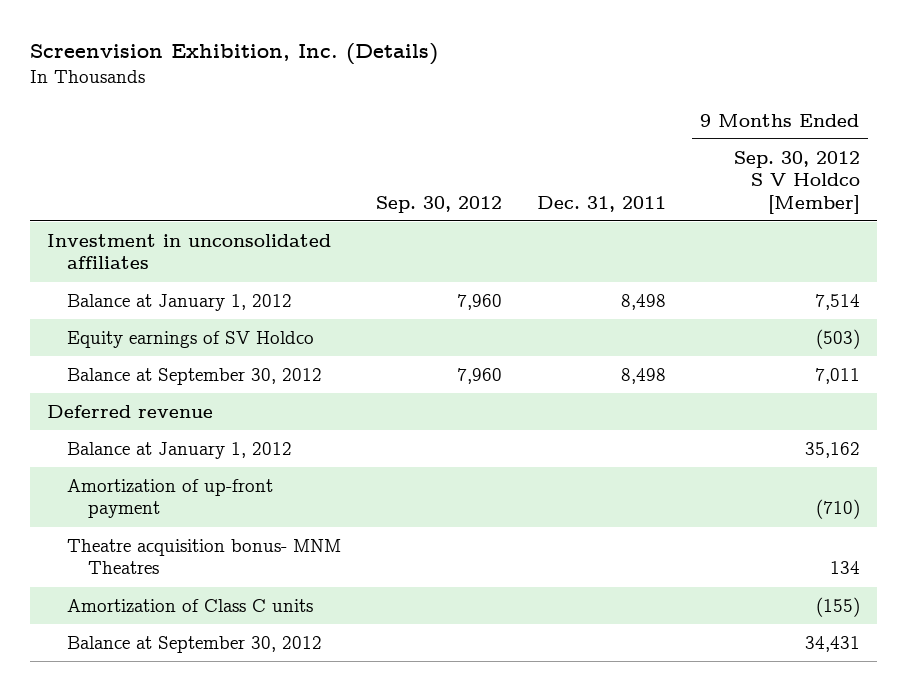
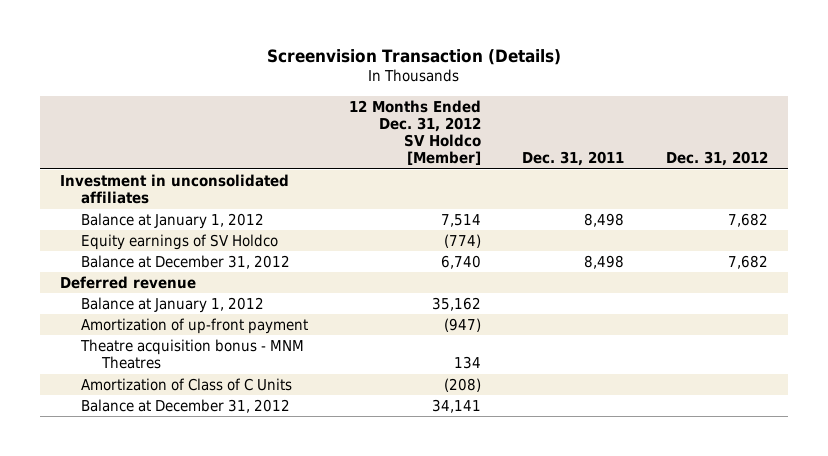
- Screenvision Exhibition, Inc. (Details)
+ Screenvision Transaction (Details)
- | Sep. 30, 2012 | Dec. 31, 2011 | 9 Months Ended Sep. 30, 2012 S V Holdco [Member]
+ | 12 Months Ended Dec. 31, 2012 SV Holdco [Member] | Dec. 31, 2011 | Dec. 31, 2012
- Balance at September 30, 2012 | 7,960 | 8,498 | 7,011
+ Balance at December 31, 2012 | 6,740 | 8,498 | 7,682
- Theatre acquisition bonus- MNM Theatres | | | 134
- Amortization of Class C units | | | (155)
- Balance at September 30, 2012 | | | 34,431
+ Theatre acquisition bonus - MNM Theatres | 134 | |
+ Amortization of Class of C Units | (208) | |
+ Balance at December 31, 2012 | 34,141 | |

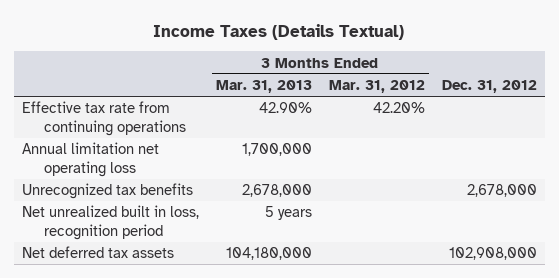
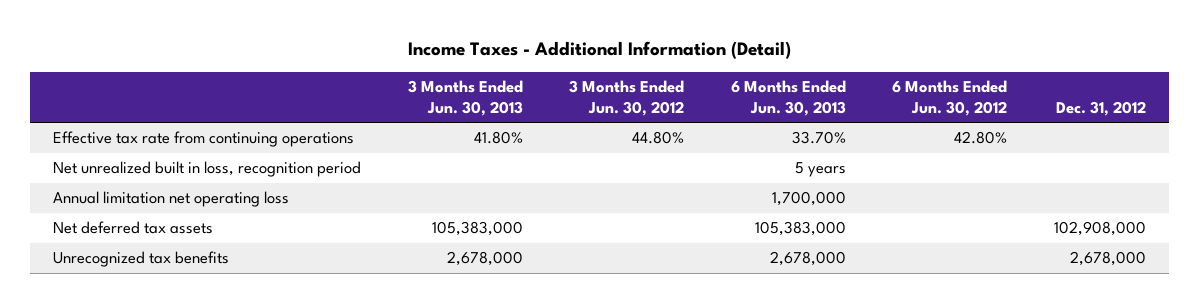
- Income Taxes (Details Textual)
+ Income Taxes - Additional Information (Detail)
- | 3 Months Ended Mar. 31, 2013 | 3 Months Ended Mar. 31, 2012 | Dec. 31, 2012
+ | 3 Months Ended Jun. 30, 2013 | 3 Months Ended Jun. 30, 2012 | 6 Months Ended Jun. 30, 2013 | 6 Months Ended Jun. 30, 2012 | Dec. 31, 2012
moved down: Annual limitation net operating loss | | | 1,700,000 | |
moved down: Unrecognized tax benefits | 2,678,000 | | 2,678,000 | | 2,678,000

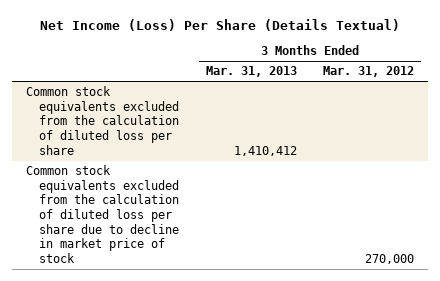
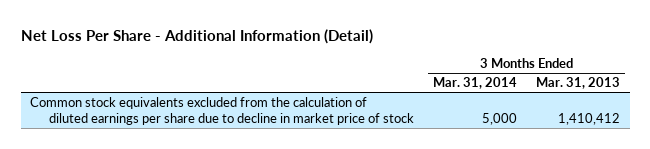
- Net Income (Loss) Per Share (Details Textual)
+ Net Loss Per Share - Additional Information (Detail)
- | 3 Months Ended Mar. 31, 2013 | 3 Months Ended Mar. 31, 2012
+ | 3 Months Ended Mar. 31, 2014 | 3 Months Ended Mar. 31, 2013
- Common stock equivalents excluded from the calculation of diluted loss per share | 1,410,412 |
- Common stock equivalents excluded from the calculation of diluted loss per share due to decline in market price of stock | | 270,000
+ Common stock equivalents excluded from the calculation of diluted earnings per share due to decline in market price of stock | 5,000 | 1,410,412

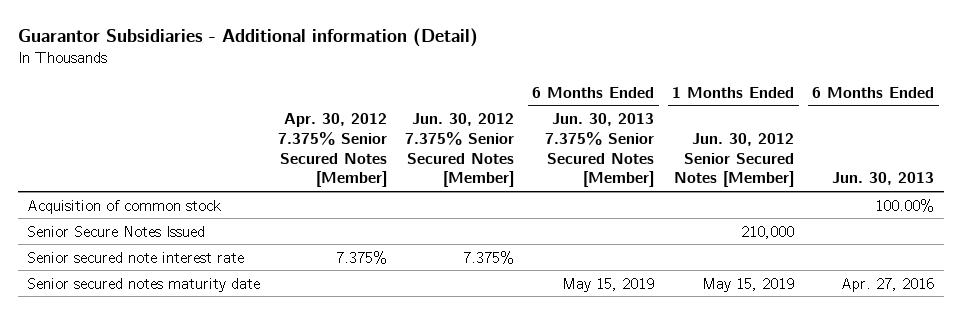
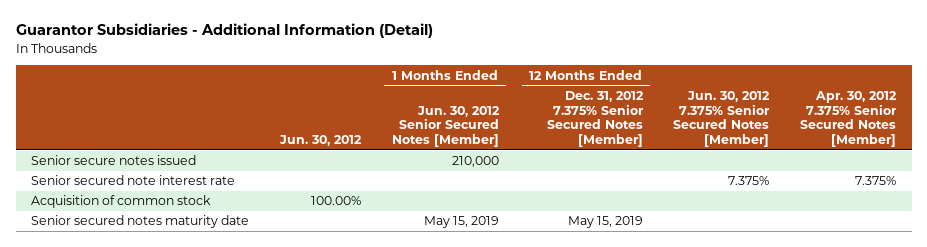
- Guarantor Subsidiaries - Additional information (Detail)
+ Guarantor Subsidiaries - Additional Information (Detail)
- | Apr. 30, 2012 7.375% Senior Secured Notes [Member] | Jun. 30, 2012 7.375% Senior Secured Notes [Member] | 6 Months Ended Jun. 30, 2013 7.375% Senior Secured Notes [Member] | 1 Months Ended Jun. 30, 2012 Senior Secured Notes [Member] | 6 Months Ended Jun. 30, 2013
+ | Jun. 30, 2012 | 1 Months Ended Jun. 30, 2012 Senior Secured Notes [Member] | 12 Months Ended Dec. 31, 2012 7.375% Senior Secured Notes [Member] | Jun. 30, 2012 7.375% Senior Secured Notes [Member] | Apr. 30, 2012 7.375% Senior Secured Notes [Member]
- Senior Secure Notes Issued | | | | 210,000 |
+ Senior secure notes issued | | 210,000 | | |
moved down: Acquisition of common stock | 100.00% | | | |

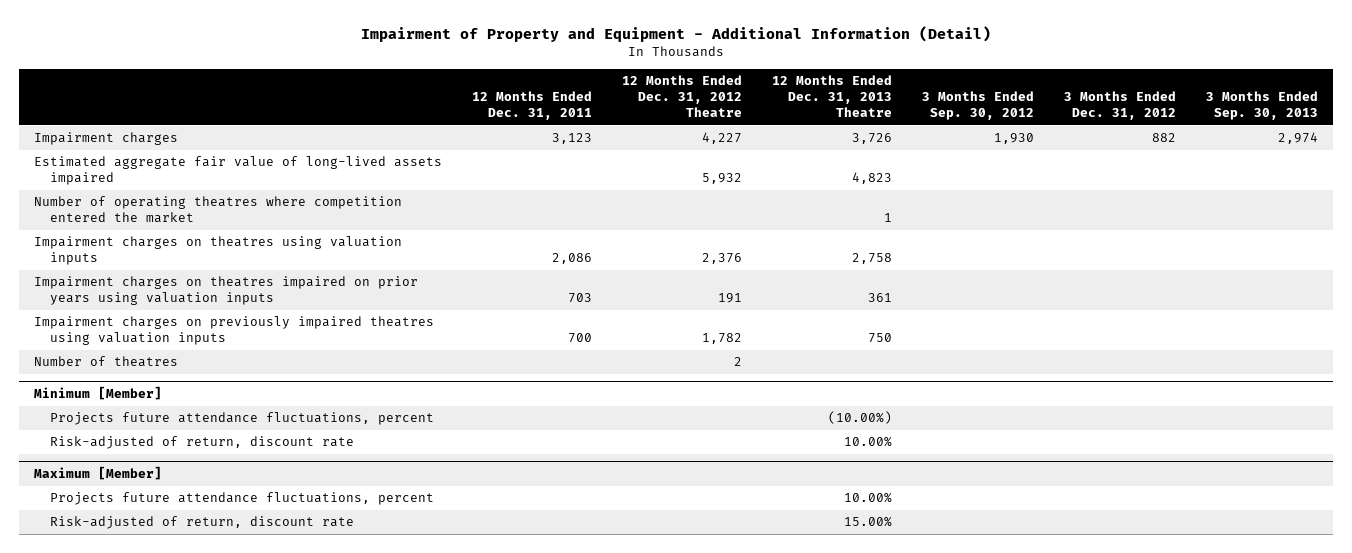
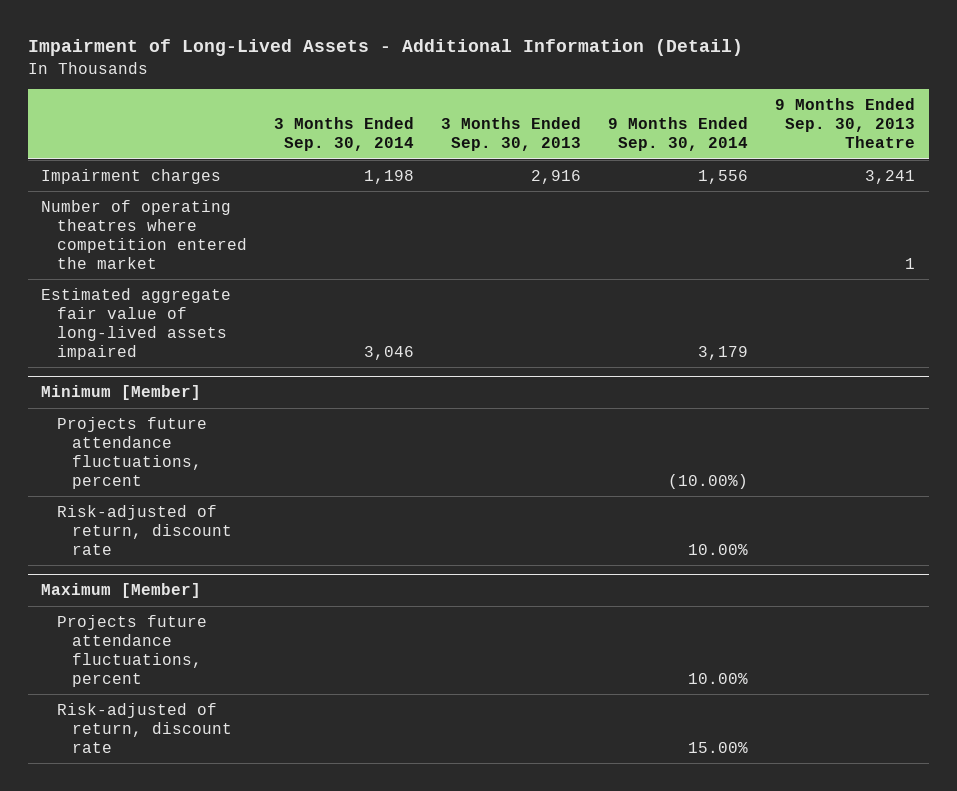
- Impairment of Property and Equipment - Additional Information (Detail)
+ Impairment of Long-Lived Assets - Additional Information (Detail)
- | 12 Months Ended Dec. 31, 2011 | 12 Months Ended Dec. 31, 2012 Theatre | 12 Months Ended Dec. 31, 2013 Theatre | 3 Months Ended Sep. 30, 2012 | 3 Months Ended Dec. 31, 2012 | 3 Months Ended Sep. 30, 2013
+ | 3 Months Ended Sep. 30, 2014 | 3 Months Ended Sep. 30, 2013 | 9 Months Ended Sep. 30, 2014 | 9 Months Ended Sep. 30, 2013 Theatre
- Impairment charges | 3,123 | 4,227 | 3,726 | 1,930 | 882 | 2,974
+ Impairment charges | 1,198 | 2,916 | 1,556 | 3,241
- Impairment charges on theatres using valuation inputs | 2,086 | 2,376 | 2,758 | | |
- Impairment charges on theatres impaired on prior years using valuation inputs | 703 | 191 | 361 | | |
- Impairment charges on previously impaired theatres using valuation inputs | 700 | 1,782 | 750 | | |
- Number of theatres | | 2 | | | |
moved down: Estimated aggregate fair value of long-lived assets impaired | 3,046 | | 3,179 |

